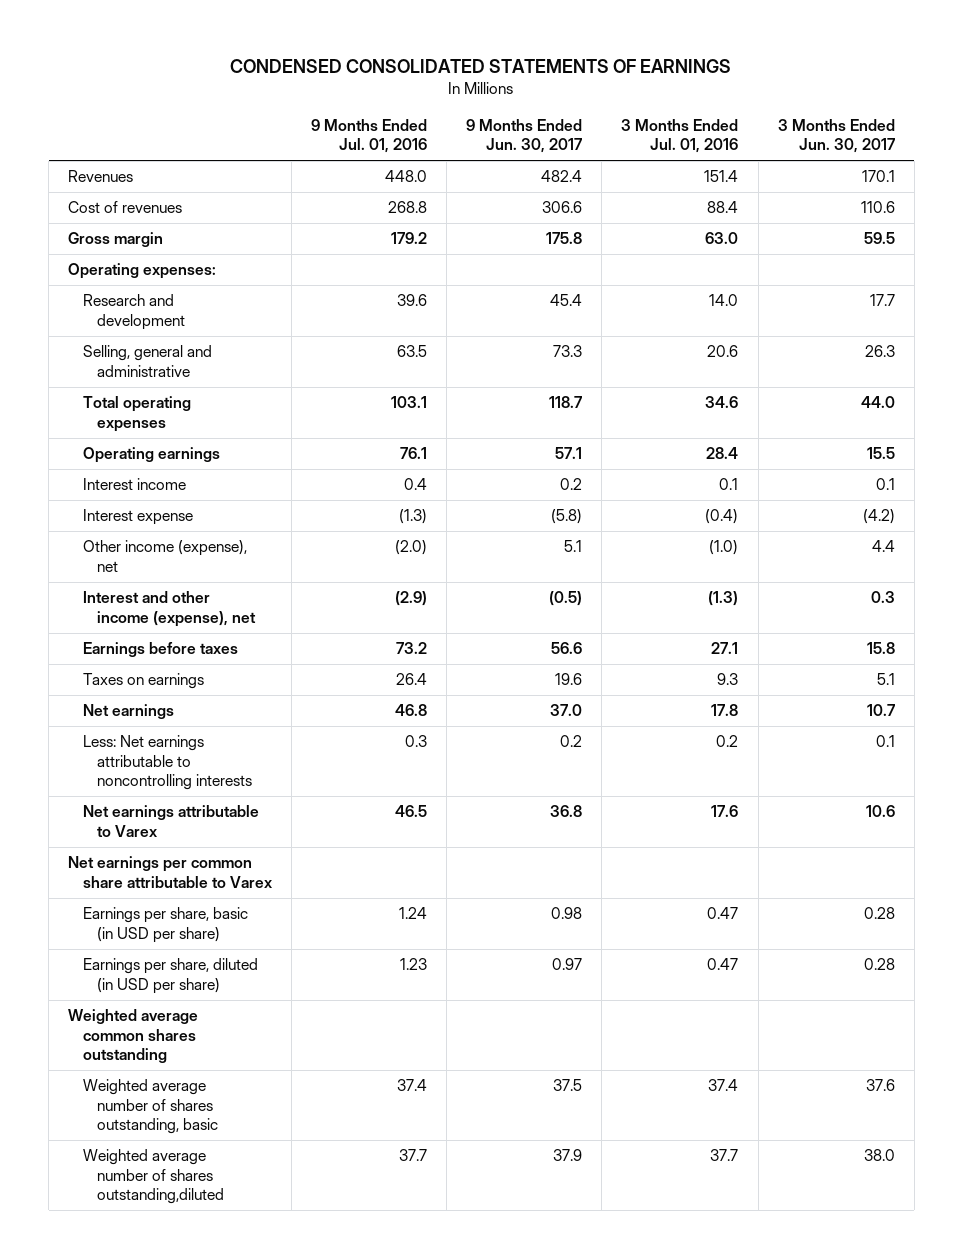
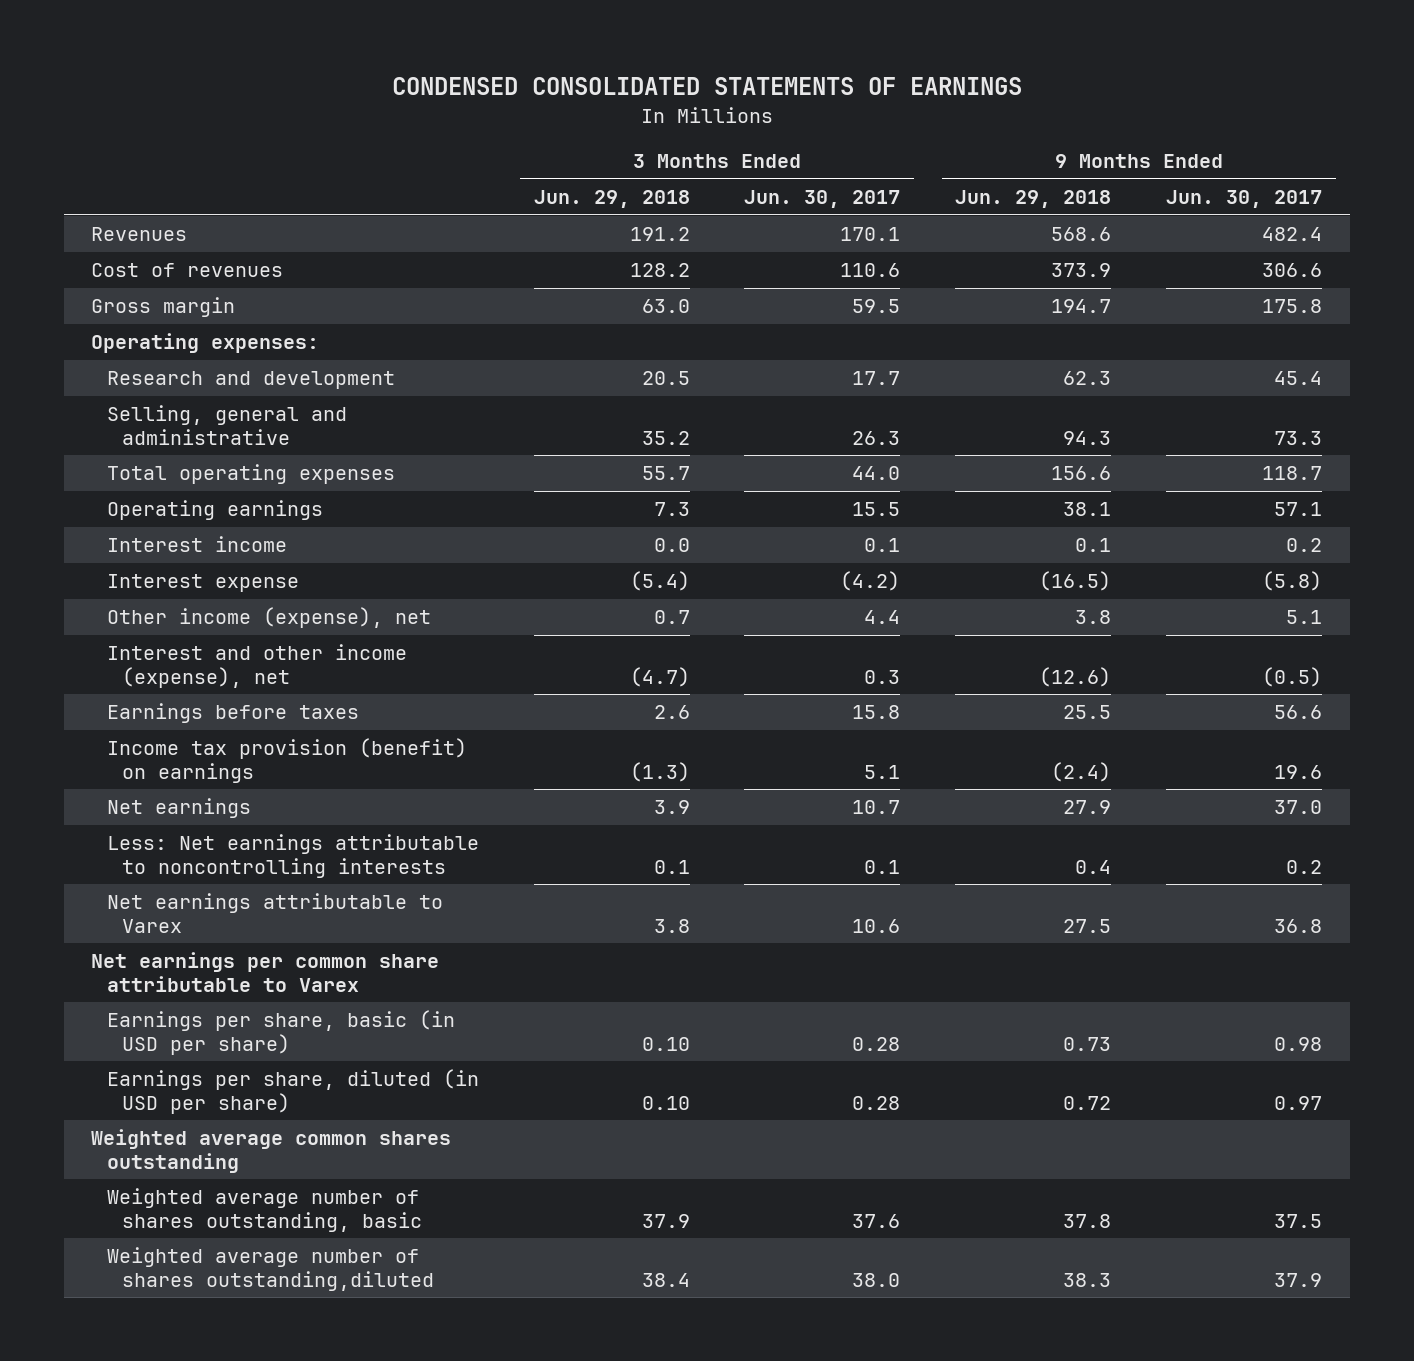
- | 9 Months Ended Jul. 01, 2016 | 9 Months Ended Jun. 30, 2017 | 3 Months Ended Jul. 01, 2016 | 3 Months Ended Jun. 30, 2017
+ | 3 Months Ended Jun. 29, 2018 | 3 Months Ended Jun. 30, 2017 | 9 Months Ended Jun. 29, 2018 | 9 Months Ended Jun. 30, 2017
- Taxes on earnings | 26.4 | 19.6 | 9.3 | 5.1
+ Income tax provision (benefit) on earnings | (1.3) | 5.1 | (2.4) | 19.6

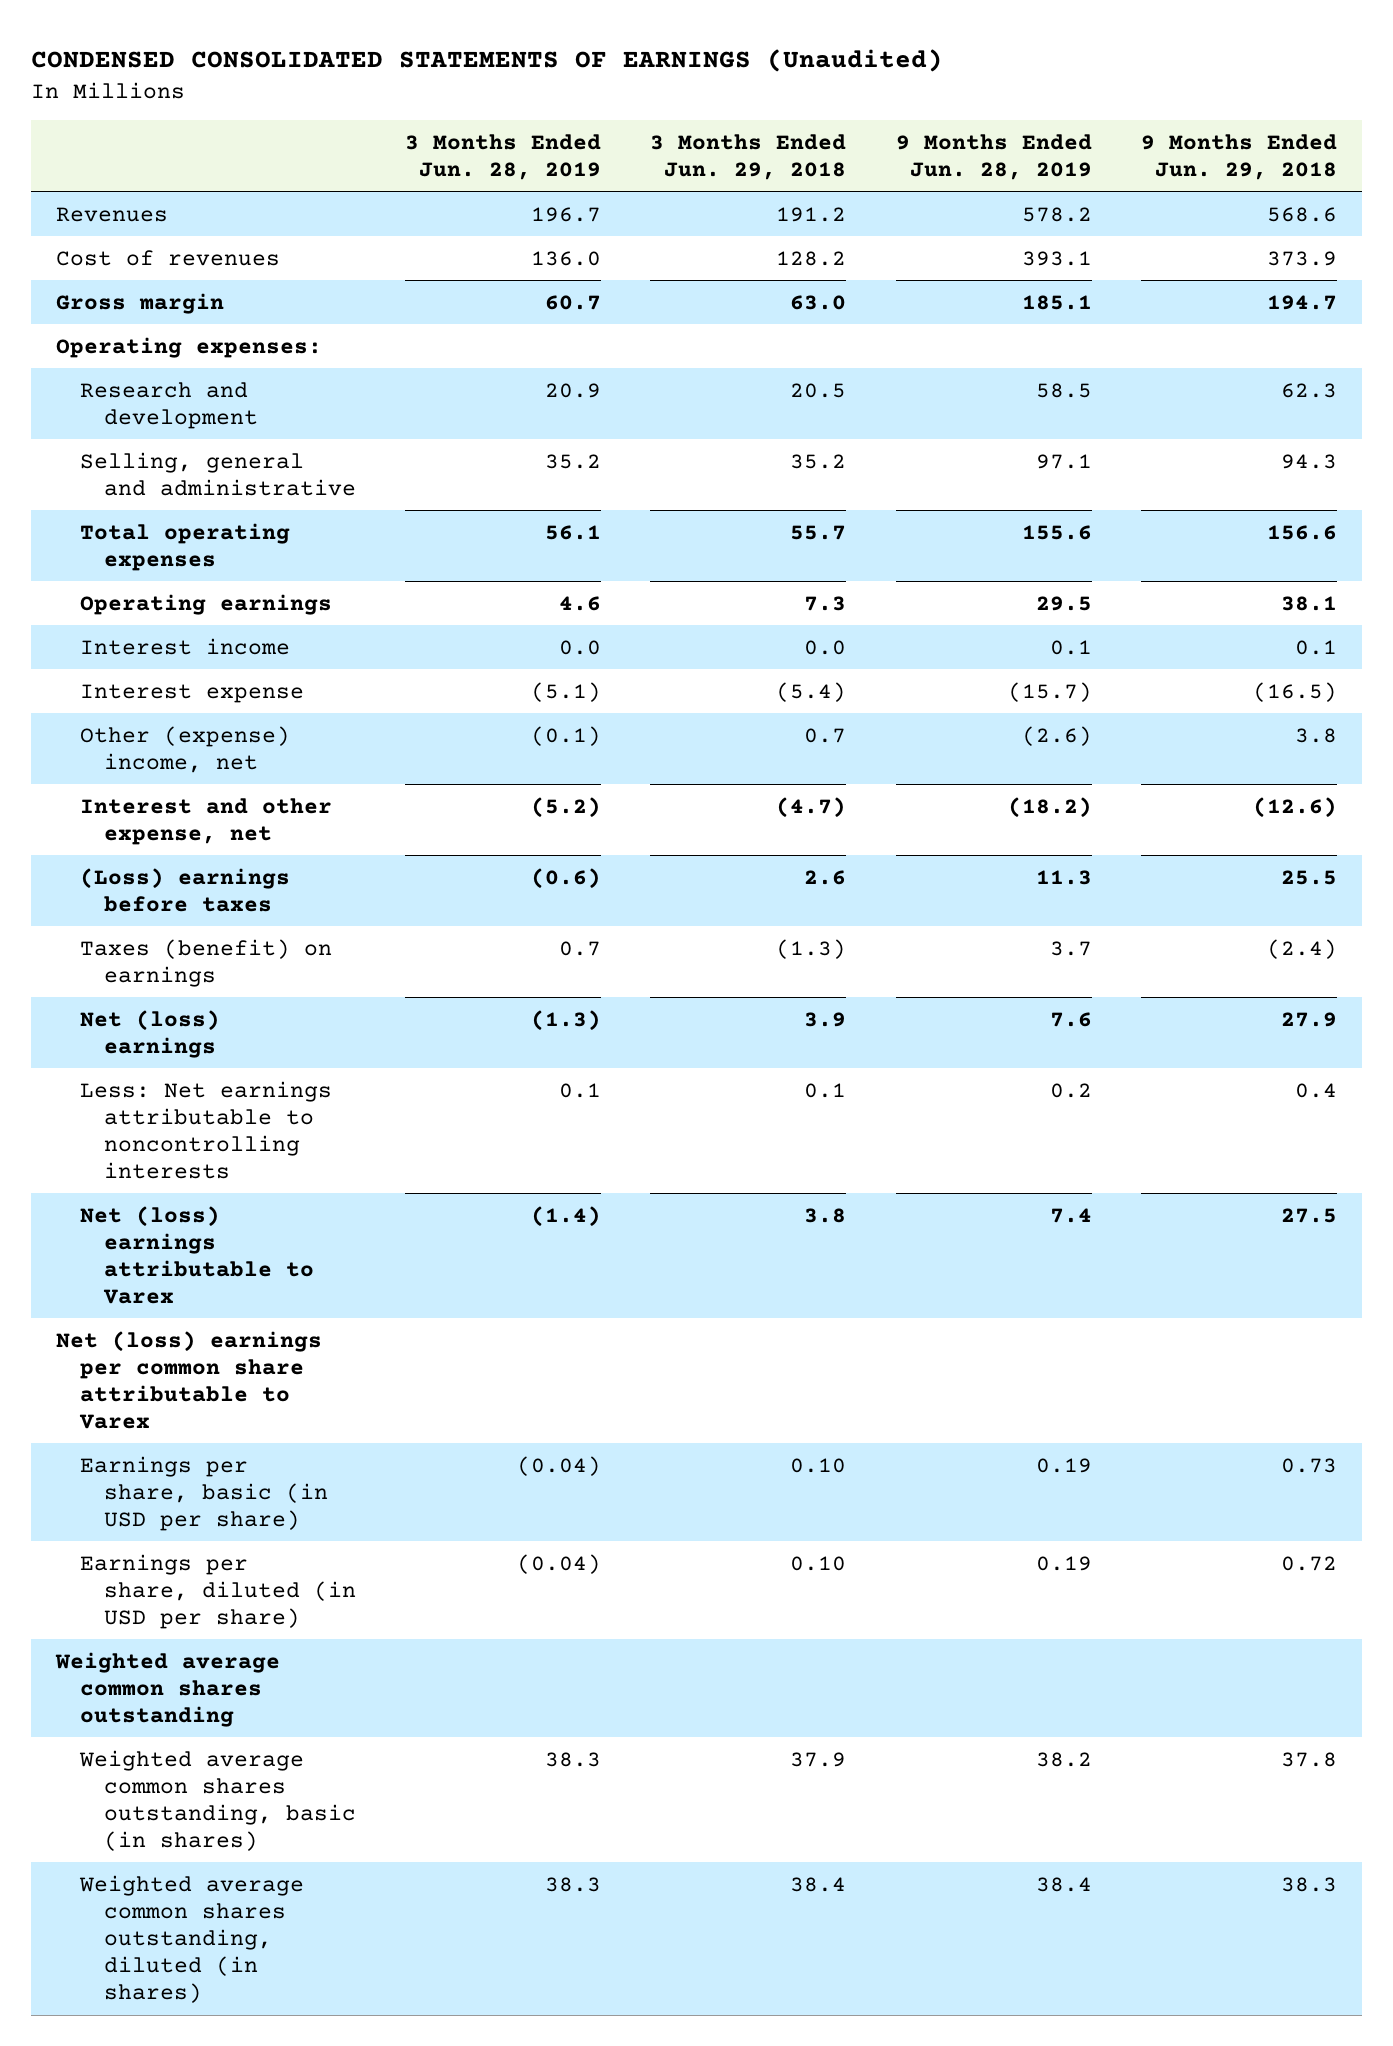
- CONDENSED CONSOLIDATED STATEMENTS OF EARNINGS
+ CONDENSED CONSOLIDATED STATEMENTS OF EARNINGS (Unaudited)
- | 3 Months Ended Jun. 29, 2018 | 3 Months Ended Jun. 30, 2017 | 9 Months Ended Jun. 29, 2018 | 9 Months Ended Jun. 30, 2017
+ | 3 Months Ended Jun. 28, 2019 | 3 Months Ended Jun. 29, 2018 | 9 Months Ended Jun. 28, 2019 | 9 Months Ended Jun. 29, 2018
- Other income (expense), net | 0.7 | 4.4 | 3.8 | 5.1
- Interest and other income (expense), net | (4.7) | 0.3 | (12.6) | (0.5)
- Earnings before taxes | 2.6 | 15.8 | 25.5 | 56.6
- Income tax provision (benefit) on earnings | (1.3) | 5.1 | (2.4) | 19.6
- Net earnings | 3.9 | 10.7 | 27.9 | 37.0
+ Other (expense) income, net | (0.1) | 0.7 | (2.6) | 3.8
+ Interest and other expense, net | (5.2) | (4.7) | (18.2) | (12.6)
+ (Loss) earnings before taxes | (0.6) | 2.6 | 11.3 | 25.5
+ Taxes (benefit) on earnings | 0.7 | (1.3) | 3.7 | (2.4)
+ Net (loss) earnings | (1.3) | 3.9 | 7.6 | 27.9
- Net earnings attributable to Varex | 3.8 | 10.6 | 27.5 | 36.8
- Net earnings per common share attributable to Varex
+ Net (loss) earnings attributable to Varex | (1.4) | 3.8 | 7.4 | 27.5
+ Net (loss) earnings per common share attributable to Varex
- Weighted average number of shares outstanding, basic | 37.9 | 37.6 | 37.8 | 37.5
- Weighted average number of shares outstanding,diluted | 38.4 | 38.0 | 38.3 | 37.9
+ Weighted average common shares outstanding, basic (in shares) | 38.3 | 37.9 | 38.2 | 37.8
+ Weighted average common shares outstanding, diluted (in shares) | 38.3 | 38.4 | 38.4 | 38.3

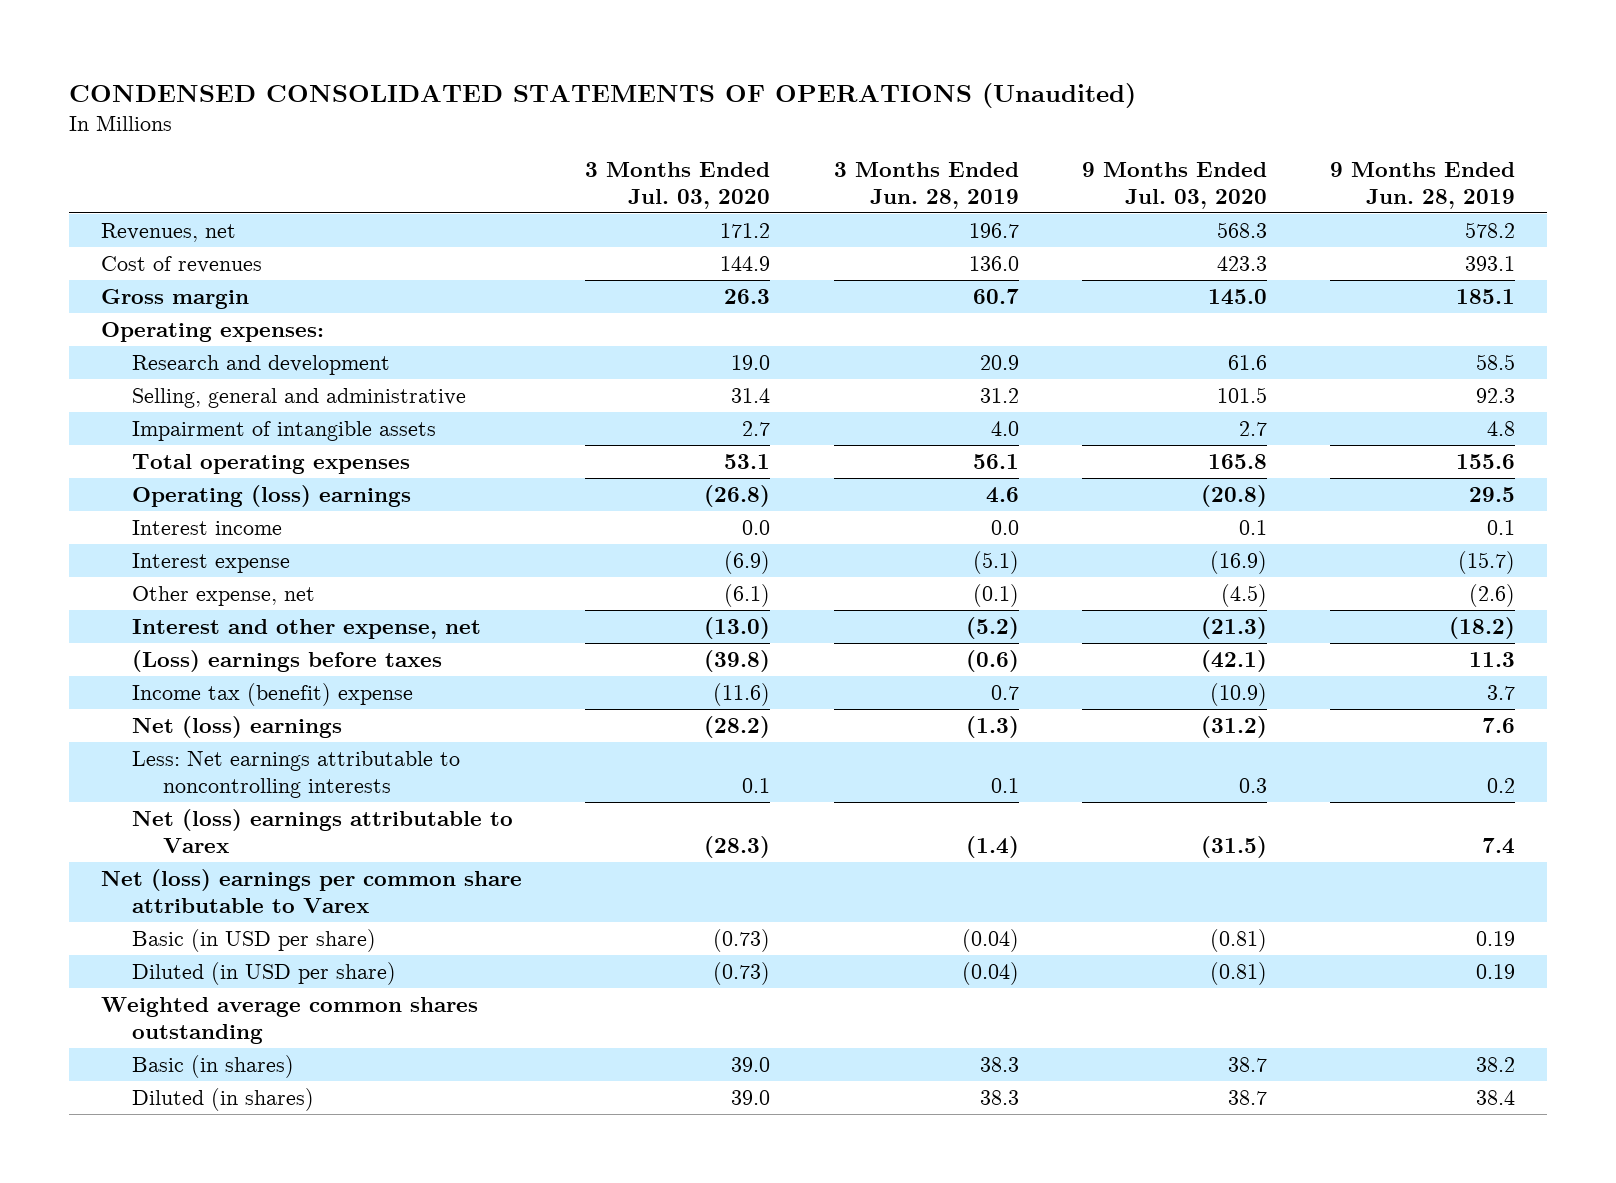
- CONDENSED CONSOLIDATED STATEMENTS OF EARNINGS (Unaudited)
+ CONDENSED CONSOLIDATED STATEMENTS OF OPERATIONS (Unaudited)
- | 3 Months Ended Jun. 28, 2019 | 3 Months Ended Jun. 29, 2018 | 9 Months Ended Jun. 28, 2019 | 9 Months Ended Jun. 29, 2018
+ | 3 Months Ended Jul. 03, 2020 | 3 Months Ended Jun. 28, 2019 | 9 Months Ended Jul. 03, 2020 | 9 Months Ended Jun. 28, 2019
- Revenues | 196.7 | 191.2 | 578.2 | 568.6
+ Revenues, net | 171.2 | 196.7 | 568.3 | 578.2
- Selling, general and administrative | 35.2 | 35.2 | 97.1 | 94.3
+ Selling, general and administrative | 31.4 | 31.2 | 101.5 | 92.3
+ Impairment of intangible assets | 2.7 | 4.0 | 2.7 | 4.8
- Operating earnings | 4.6 | 7.3 | 29.5 | 38.1
+ Operating (loss) earnings | (26.8) | 4.6 | (20.8) | 29.5
- Other (expense) income, net | (0.1) | 0.7 | (2.6) | 3.8
+ Other expense, net | (6.1) | (0.1) | (4.5) | (2.6)
- Taxes (benefit) on earnings | 0.7 | (1.3) | 3.7 | (2.4)
+ Income tax (benefit) expense | (11.6) | 0.7 | (10.9) | 3.7
- Earnings per share, basic (in USD per share) | (0.04) | 0.10 | 0.19 | 0.73
- Earnings per share, diluted (in USD per share) | (0.04) | 0.10 | 0.19 | 0.72
+ Basic (in USD per share) | (0.73) | (0.04) | (0.81) | 0.19
+ Diluted (in USD per share) | (0.73) | (0.04) | (0.81) | 0.19
- Weighted average common shares outstanding, basic (in shares) | 38.3 | 37.9 | 38.2 | 37.8
- Weighted average common shares outstanding, diluted (in shares) | 38.3 | 38.4 | 38.4 | 38.3
+ Basic (in shares) | 39.0 | 38.3 | 38.7 | 38.2
+ Diluted (in shares) | 39.0 | 38.3 | 38.7 | 38.4

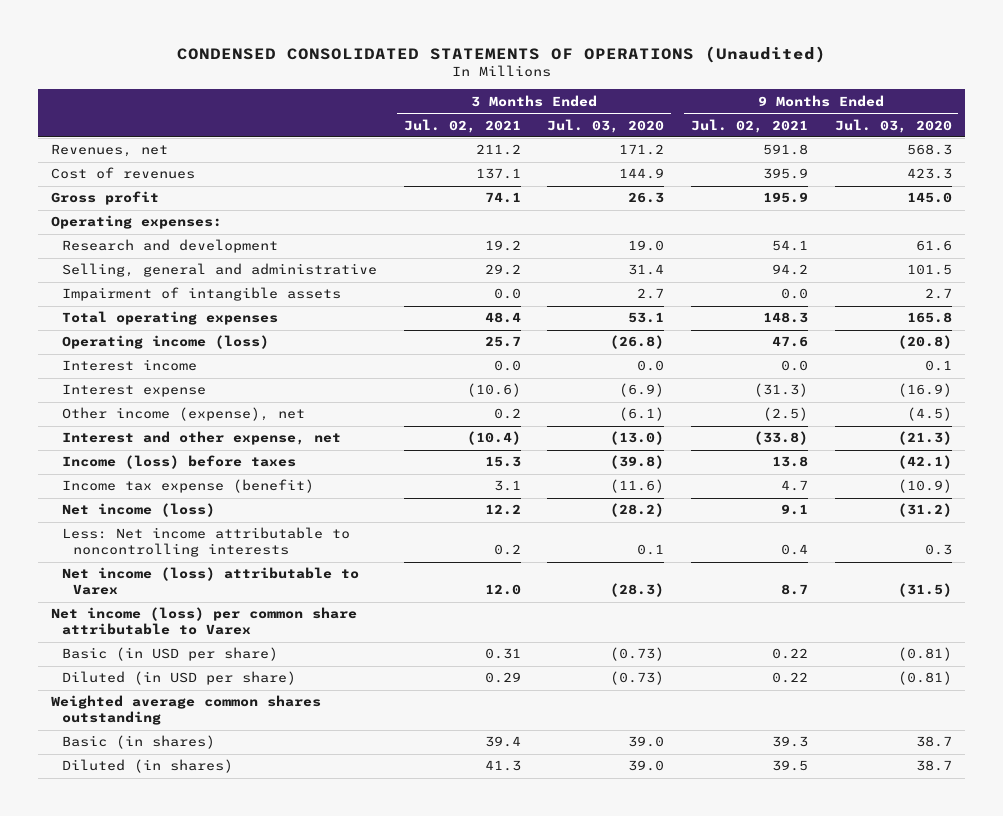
- | 3 Months Ended Jul. 03, 2020 | 3 Months Ended Jun. 28, 2019 | 9 Months Ended Jul. 03, 2020 | 9 Months Ended Jun. 28, 2019
+ | 3 Months Ended Jul. 02, 2021 | 3 Months Ended Jul. 03, 2020 | 9 Months Ended Jul. 02, 2021 | 9 Months Ended Jul. 03, 2020
- Gross margin | 26.3 | 60.7 | 145.0 | 185.1
+ Gross profit | 74.1 | 26.3 | 195.9 | 145.0
- Operating (loss) earnings | (26.8) | 4.6 | (20.8) | 29.5
+ Operating income (loss) | 25.7 | (26.8) | 47.6 | (20.8)
- Other expense, net | (6.1) | (0.1) | (4.5) | (2.6)
+ Other income (expense), net | 0.2 | (6.1) | (2.5) | (4.5)
- (Loss) earnings before taxes | (39.8) | (0.6) | (42.1) | 11.3
- Income tax (benefit) expense | (11.6) | 0.7 | (10.9) | 3.7
- Net (loss) earnings | (28.2) | (1.3) | (31.2) | 7.6
- Less: Net earnings attributable to noncontrolling interests | 0.1 | 0.1 | 0.3 | 0.2
- Net (loss) earnings attributable to Varex | (28.3) | (1.4) | (31.5) | 7.4
- Net (loss) earnings per common share attributable to Varex
+ Income (loss) before taxes | 15.3 | (39.8) | 13.8 | (42.1)
+ Income tax expense (benefit) | 3.1 | (11.6) | 4.7 | (10.9)
+ Net income (loss) | 12.2 | (28.2) | 9.1 | (31.2)
+ Less: Net income attributable to noncontrolling interests | 0.2 | 0.1 | 0.4 | 0.3
+ Net income (loss) attributable to Varex | 12.0 | (28.3) | 8.7 | (31.5)
+ Net income (loss) per common share attributable to Varex

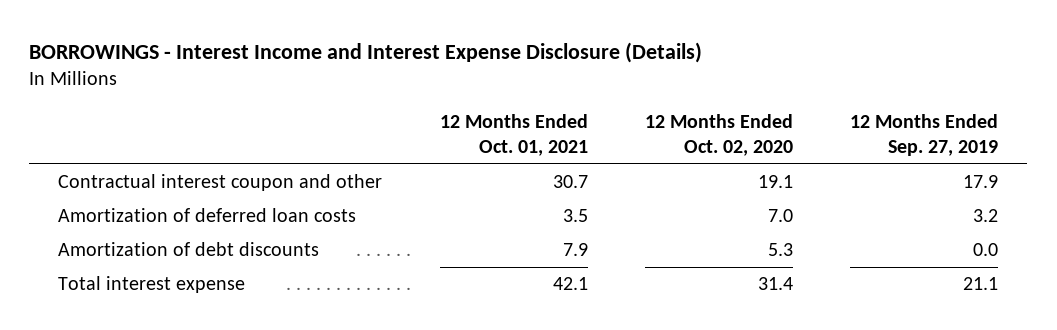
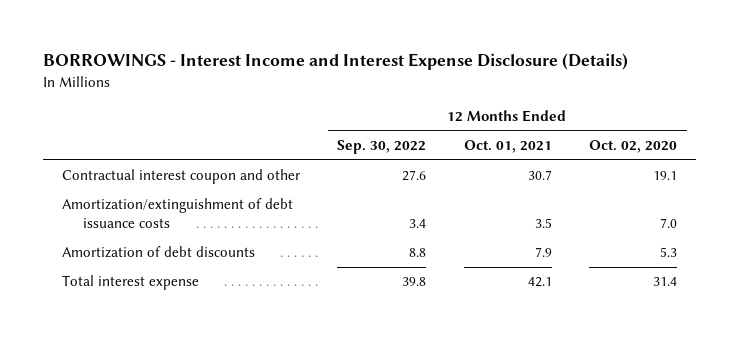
- | 12 Months Ended Oct. 01, 2021 | 12 Months Ended Oct. 02, 2020 | 12 Months Ended Sep. 27, 2019
+ | 12 Months Ended Sep. 30, 2022 | 12 Months Ended Oct. 01, 2021 | 12 Months Ended Oct. 02, 2020
- Amortization of deferred loan costs | 3.5 | 7.0 | 3.2
+ Amortization/extinguishment of debt issuance costs | 3.4 | 3.5 | 7.0

